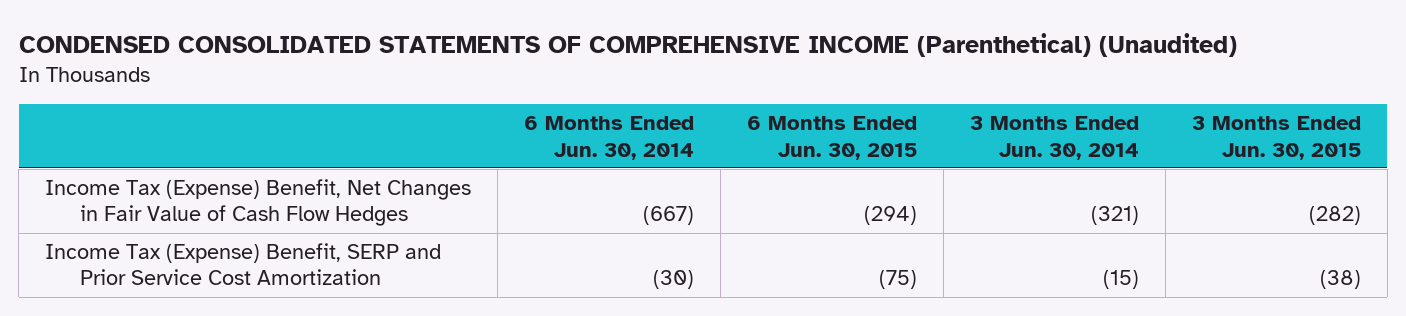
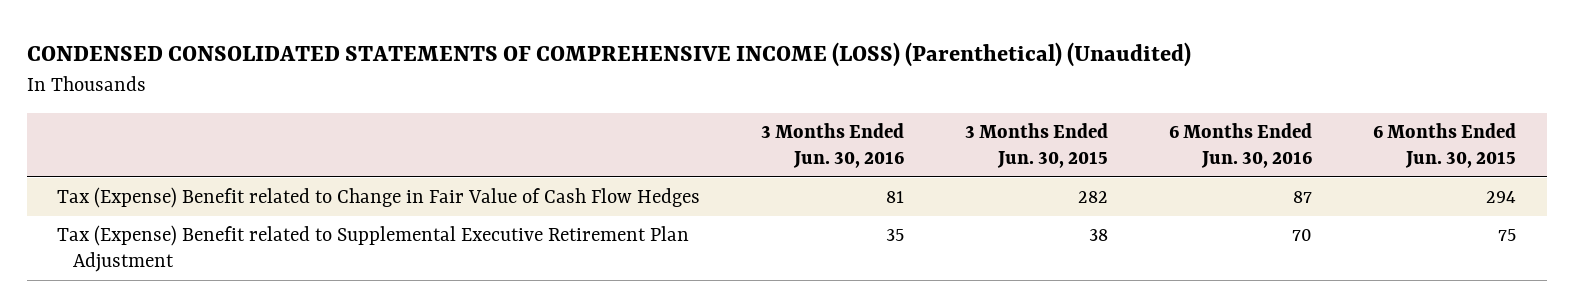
- CONDENSED CONSOLIDATED STATEMENTS OF COMPREHENSIVE INCOME (Parenthetical) (Unaudited)
+ CONDENSED CONSOLIDATED STATEMENTS OF COMPREHENSIVE INCOME (LOSS) (Parenthetical) (Unaudited)
- | 6 Months Ended Jun. 30, 2014 | 6 Months Ended Jun. 30, 2015 | 3 Months Ended Jun. 30, 2014 | 3 Months Ended Jun. 30, 2015
+ | 3 Months Ended Jun. 30, 2016 | 3 Months Ended Jun. 30, 2015 | 6 Months Ended Jun. 30, 2016 | 6 Months Ended Jun. 30, 2015
- Income Tax (Expense) Benefit, Net Changes in Fair Value of Cash Flow Hedges | (667) | (294) | (321) | (282)
- Income Tax (Expense) Benefit, SERP and Prior Service Cost Amortization | (30) | (75) | (15) | (38)
+ Tax (Expense) Benefit related to Change in Fair Value of Cash Flow Hedges | 81 | 282 | 87 | 294
+ Tax (Expense) Benefit related to Supplemental Executive Retirement Plan Adjustment | 35 | 38 | 70 | 75

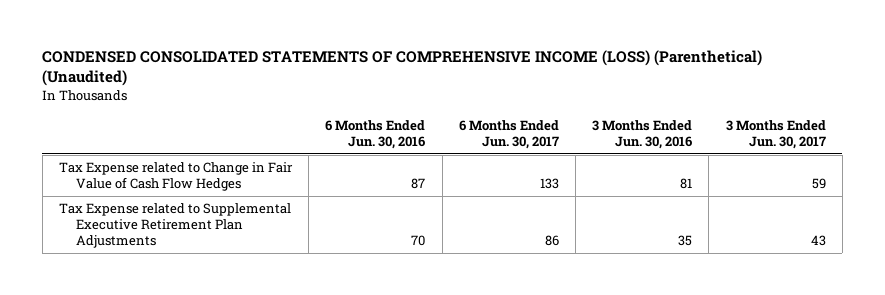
- | 3 Months Ended Jun. 30, 2016 | 3 Months Ended Jun. 30, 2015 | 6 Months Ended Jun. 30, 2016 | 6 Months Ended Jun. 30, 2015
+ | 6 Months Ended Jun. 30, 2016 | 6 Months Ended Jun. 30, 2017 | 3 Months Ended Jun. 30, 2016 | 3 Months Ended Jun. 30, 2017
- Tax (Expense) Benefit related to Change in Fair Value of Cash Flow Hedges | 81 | 282 | 87 | 294
- Tax (Expense) Benefit related to Supplemental Executive Retirement Plan Adjustment | 35 | 38 | 70 | 75
+ Tax Expense related to Change in Fair Value of Cash Flow Hedges | 87 | 133 | 81 | 59
+ Tax Expense related to Supplemental Executive Retirement Plan Adjustments | 70 | 86 | 35 | 43

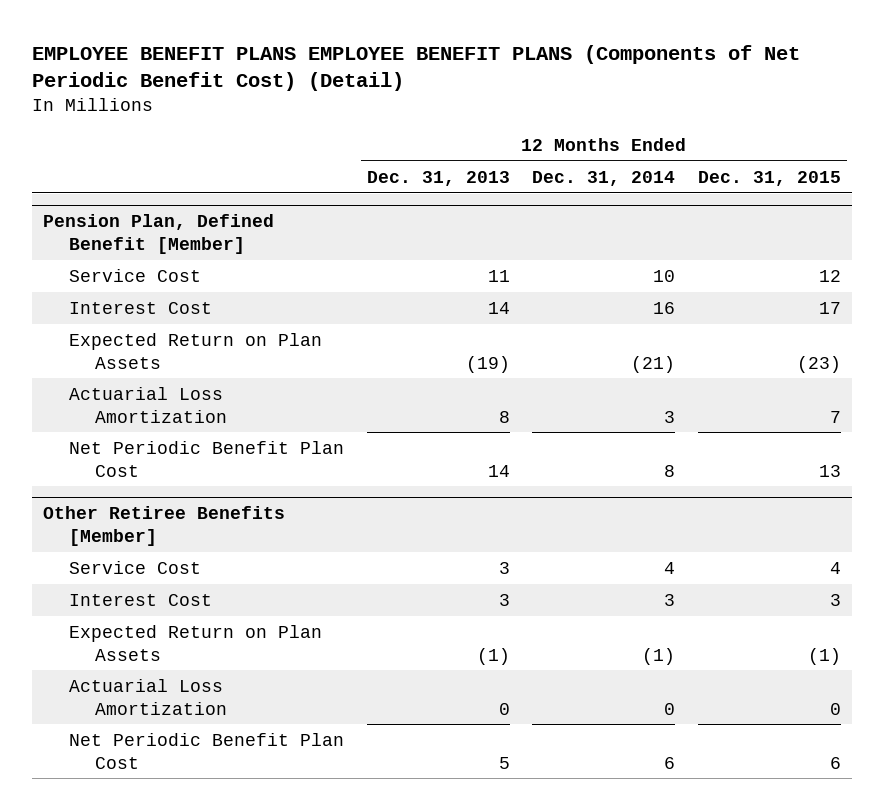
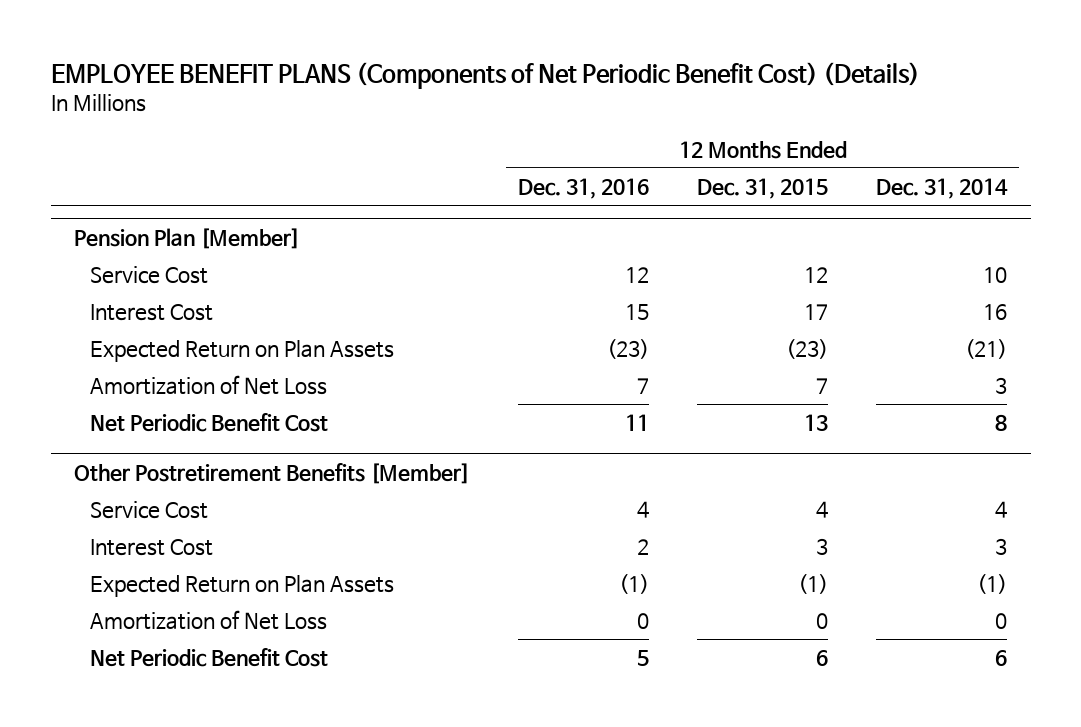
- EMPLOYEE BENEFIT PLANS EMPLOYEE BENEFIT PLANS (Components of Net Periodic Benefit Cost) (Detail)
+ EMPLOYEE BENEFIT PLANS (Components of Net Periodic Benefit Cost) (Details)
- | 12 Months Ended Dec. 31, 2013 | 12 Months Ended Dec. 31, 2014 | 12 Months Ended Dec. 31, 2015
+ | 12 Months Ended Dec. 31, 2016 | 12 Months Ended Dec. 31, 2015 | 12 Months Ended Dec. 31, 2014
- Pension Plan, Defined Benefit [Member]
+ Pension Plan [Member]
- Actuarial Loss Amortization | 8 | 3 | 7
- Net Periodic Benefit Plan Cost | 14 | 8 | 13
- Other Retiree Benefits [Member]
+ Amortization of Net Loss | 7 | 7 | 3
+ Net Periodic Benefit Cost | 11 | 13 | 8
+ Other Postretirement Benefits [Member]
- Actuarial Loss Amortization | 0 | 0 | 0
- Net Periodic Benefit Plan Cost | 5 | 6 | 6
+ Amortization of Net Loss | 0 | 0 | 0
+ Net Periodic Benefit Cost | 5 | 6 | 6

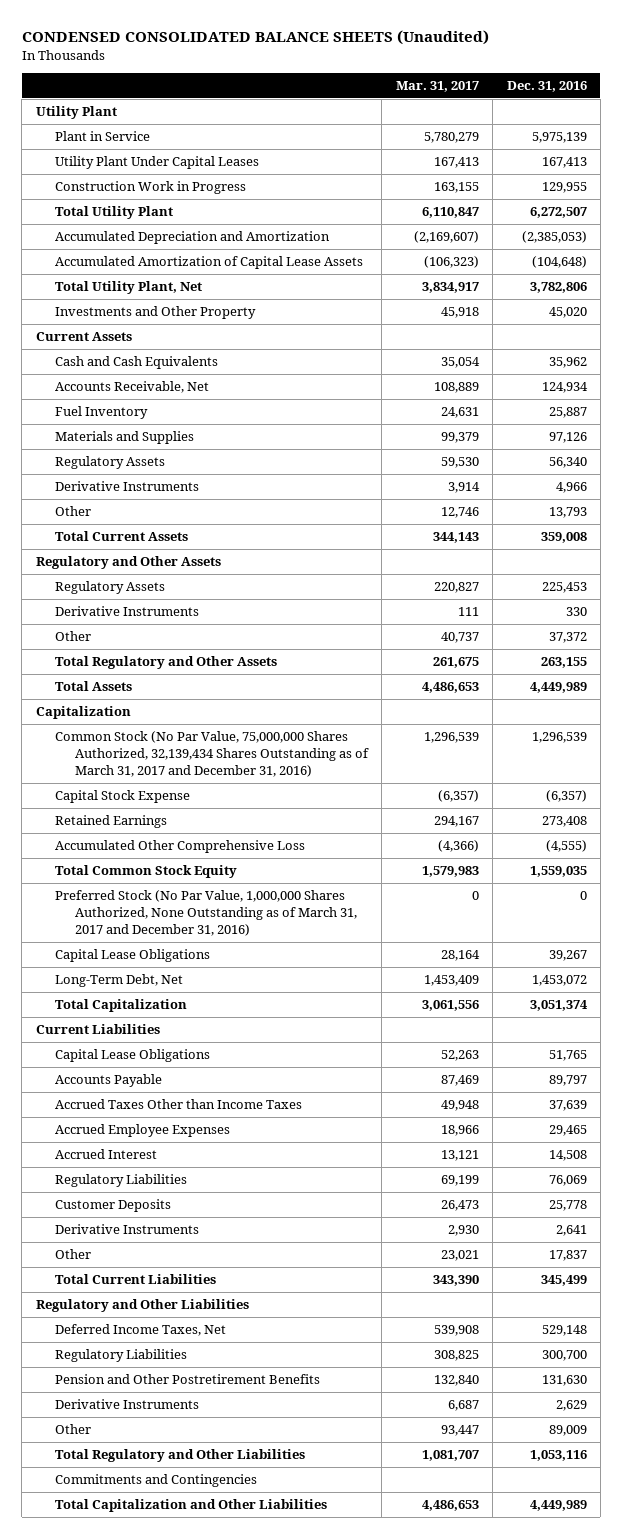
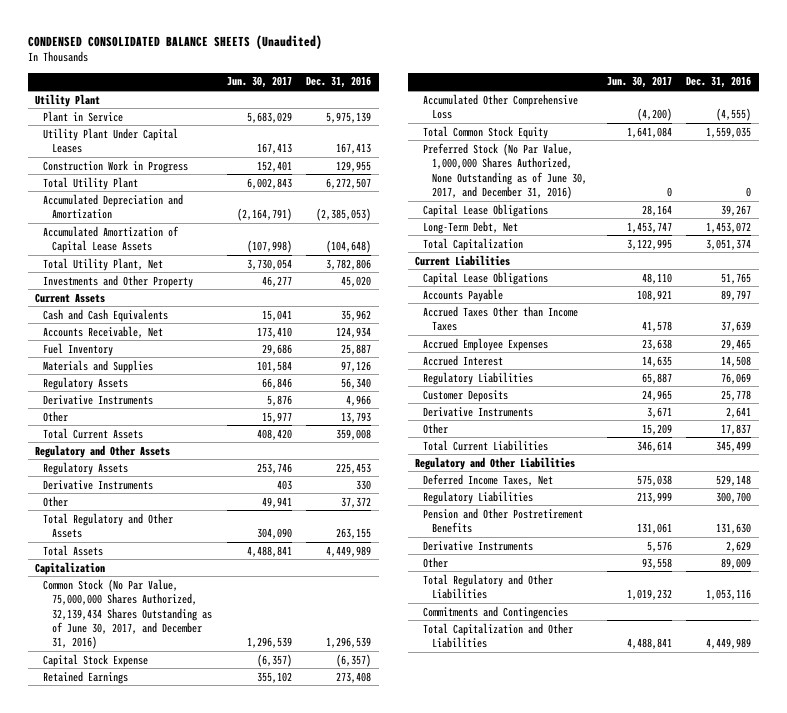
- | Mar. 31, 2017 | Dec. 31, 2016
+ | Jun. 30, 2017 | Dec. 31, 2016
- Common Stock (No Par Value, 75,000,000 Shares Authorized, 32,139,434 Shares Outstanding as of March 31, 2017 and December 31, 2016) | 1,296,539 | 1,296,539
+ Common Stock (No Par Value, 75,000,000 Shares Authorized, 32,139,434 Shares Outstanding as of June 30, 2017, and December 31, 2016) | 1,296,539 | 1,296,539
- Preferred Stock (No Par Value, 1,000,000 Shares Authorized, None Outstanding as of March 31, 2017 and December 31, 2016) | 0 | 0
+ Preferred Stock (No Par Value, 1,000,000 Shares Authorized, None Outstanding as of June 30, 2017, and December 31, 2016) | 0 | 0

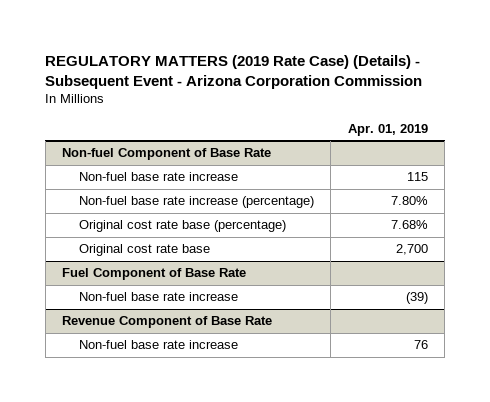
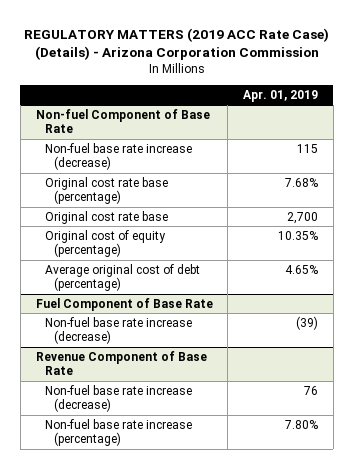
- REGULATORY MATTERS (2019 Rate Case) (Details) - Subsequent Event - Arizona Corporation Commission
+ REGULATORY MATTERS (2019 ACC Rate Case) (Details) - Arizona Corporation Commission
@ Non-fuel Component of Base Rate
- Non-fuel base rate increase | 115
- Non-fuel base rate increase (percentage) | 7.80%
+ Non-fuel base rate increase (decrease) | 115
+ Original cost of equity (percentage) | 10.35%
+ Average original cost of debt (percentage) | 4.65%
@ Fuel Component of Base Rate
- Non-fuel base rate increase | (39)
+ Non-fuel base rate increase (decrease) | (39)
@ Revenue Component of Base Rate
- Non-fuel base rate increase | 76
+ Non-fuel base rate increase (decrease) | 76
+ Non-fuel base rate increase (percentage) | 7.80%

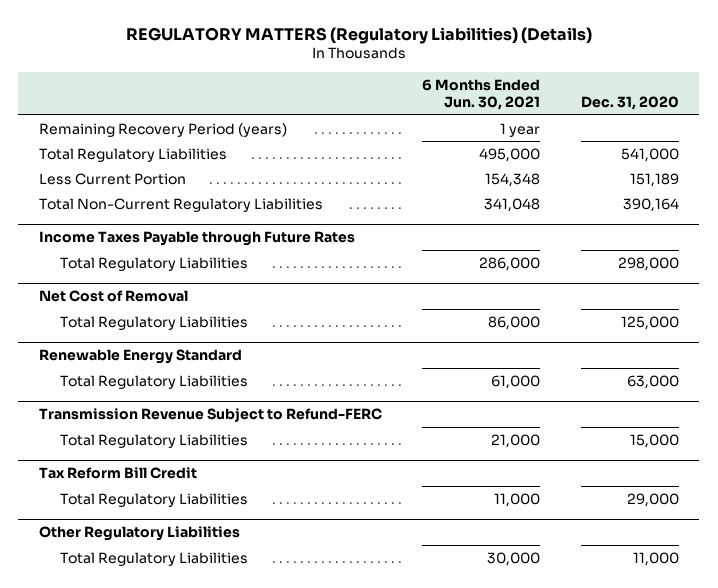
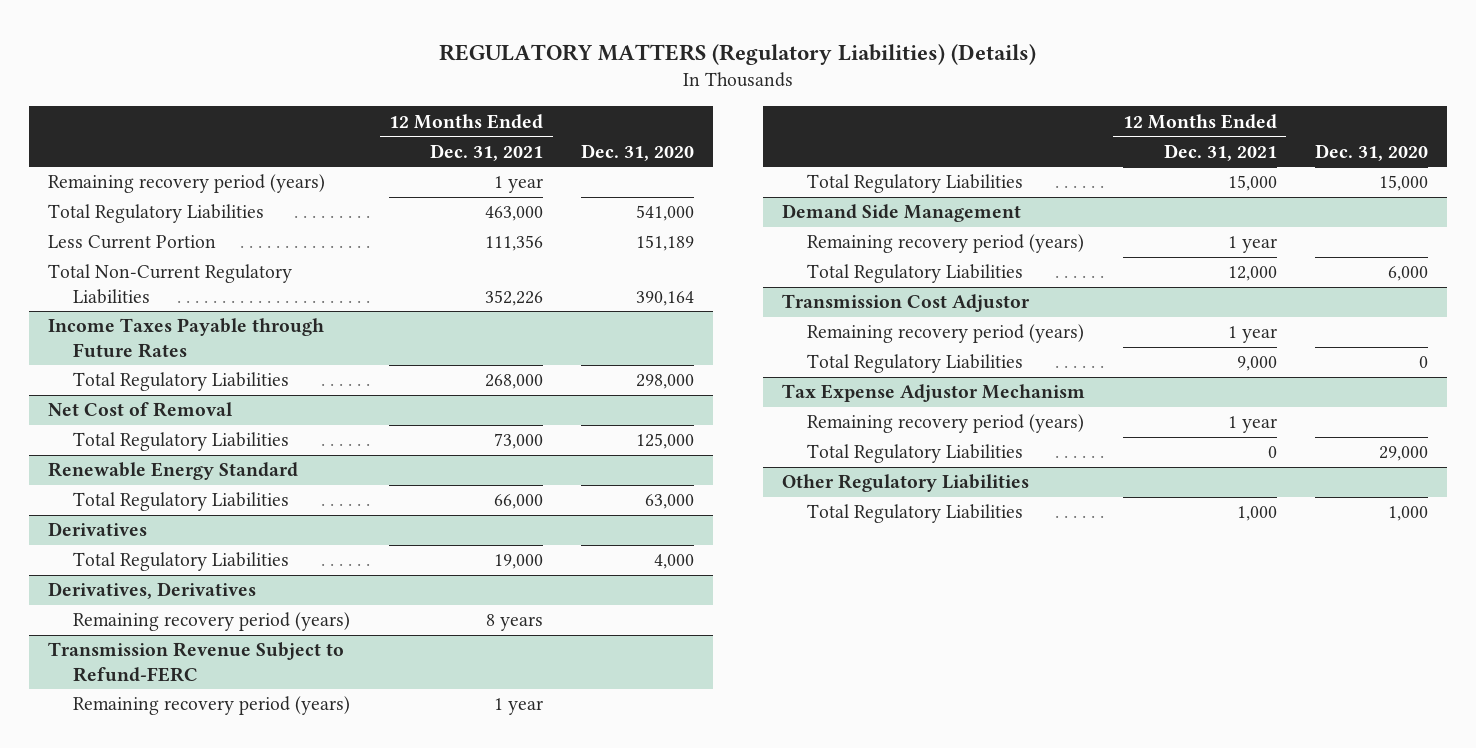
- | 6 Months Ended Jun. 30, 2021 | Dec. 31, 2020
+ | 12 Months Ended Dec. 31, 2021 | Dec. 31, 2020
- Remaining Recovery Period (years) | 1 year |
+ Remaining recovery period (years) | 1 year |
+ Derivatives
+ Total Regulatory Liabilities | 19,000 | 4,000
+ Derivatives, Derivatives
+ Remaining recovery period (years) | 8 years |
@ Transmission Revenue Subject to Refund-FERC
+ Remaining recovery period (years) | 1 year |
- Tax Reform Bill Credit
+ Demand Side Management
+ Remaining recovery period (years) | 1 year |
+ Total Regulatory Liabilities | 12,000 | 6,000
+ Transmission Cost Adjustor
+ Remaining recovery period (years) | 1 year |
+ Total Regulatory Liabilities | 9,000 | 0
+ Tax Expense Adjustor Mechanism
+ Remaining recovery period (years) | 1 year |
@ Other Regulatory Liabilities
- Total Regulatory Liabilities | 30,000 | 11,000
+ Total Regulatory Liabilities | 1,000 | 1,000

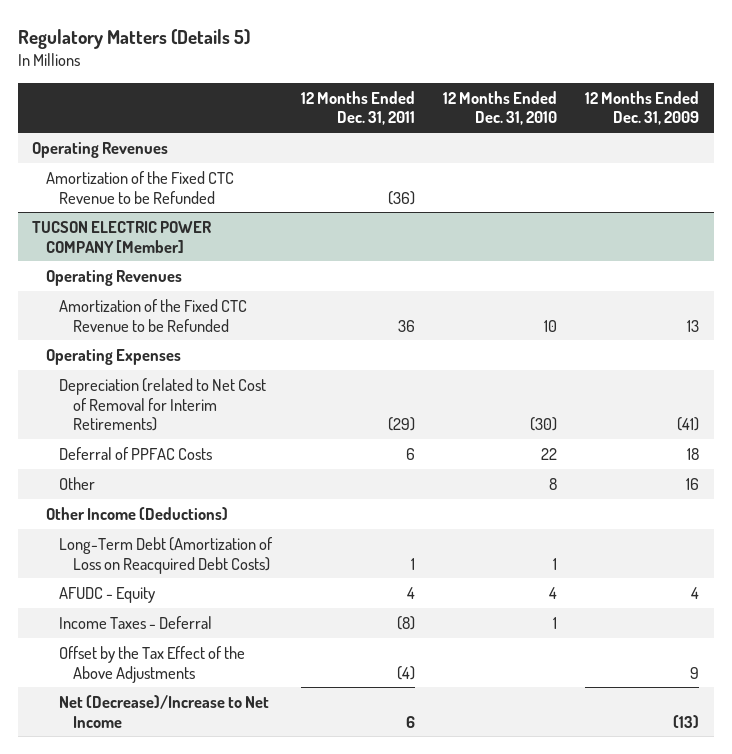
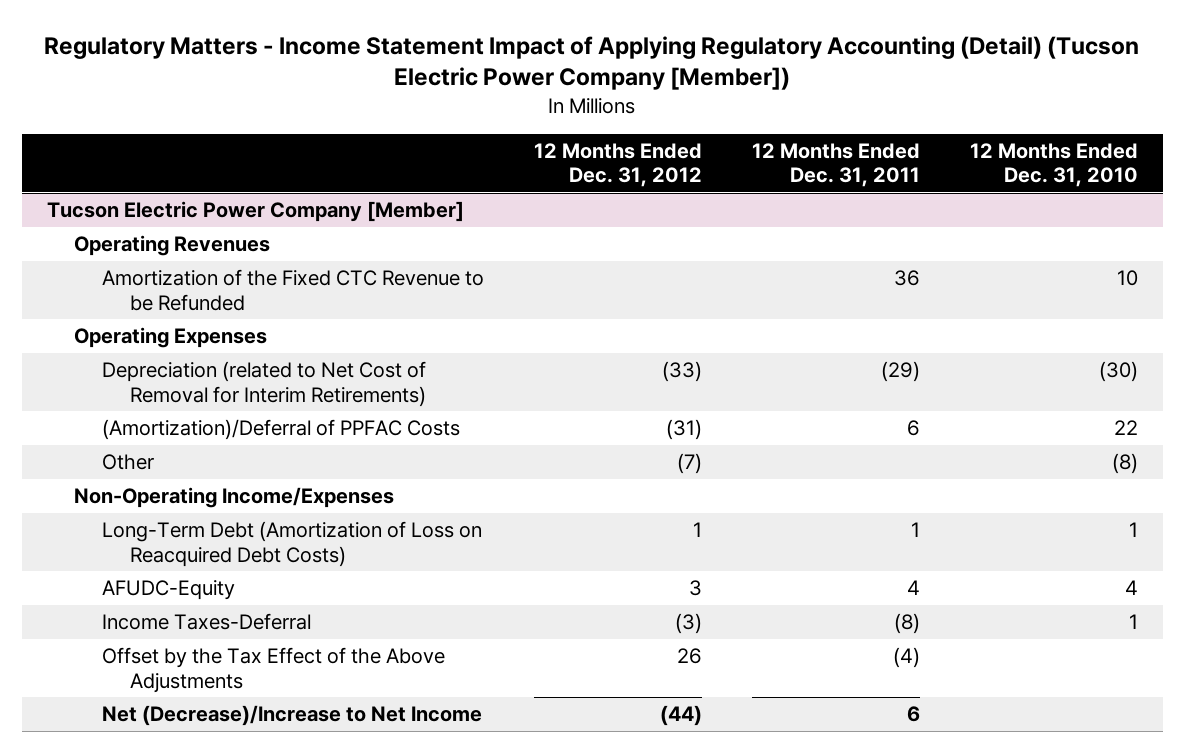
- Regulatory Matters (Details 5)
+ Regulatory Matters - Income Statement Impact of Applying Regulatory Accounting (Detail) (Tucson Electric Power Company [Member])
- | 12 Months Ended Dec. 31, 2011 | 12 Months Ended Dec. 31, 2010 | 12 Months Ended Dec. 31, 2009
+ | 12 Months Ended Dec. 31, 2012 | 12 Months Ended Dec. 31, 2011 | 12 Months Ended Dec. 31, 2010
- Operating Revenues
- Amortization of the Fixed CTC Revenue to be Refunded | (36) | |
- TUCSON ELECTRIC POWER COMPANY [Member]
+ Tucson Electric Power Company [Member]
- Deferral of PPFAC Costs | 6 | 22 | 18
- Other | | 8 | 16
- Other Income (Deductions)
+ (Amortization)/Deferral of PPFAC Costs | (31) | 6 | 22
+ Other | (7) | | (8)
+ Non-Operating Income/Expenses
- AFUDC - Equity | 4 | 4 | 4
- Income Taxes - Deferral | (8) | 1 |
+ AFUDC-Equity | 3 | 4 | 4
+ Income Taxes-Deferral | (3) | (8) | 1

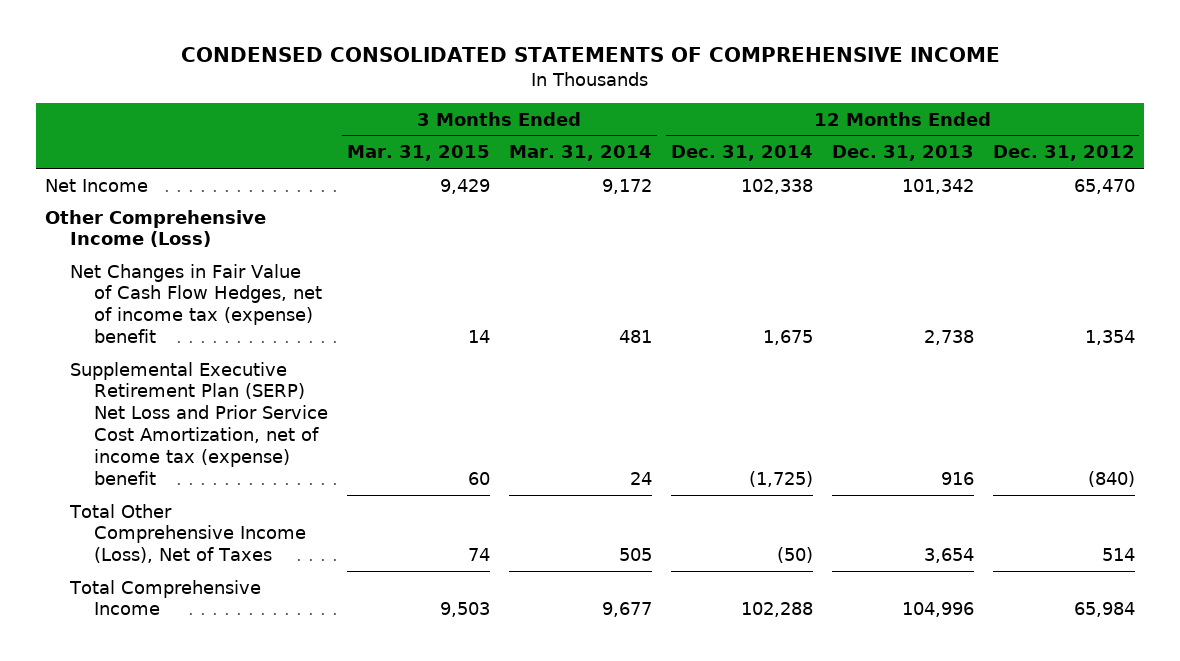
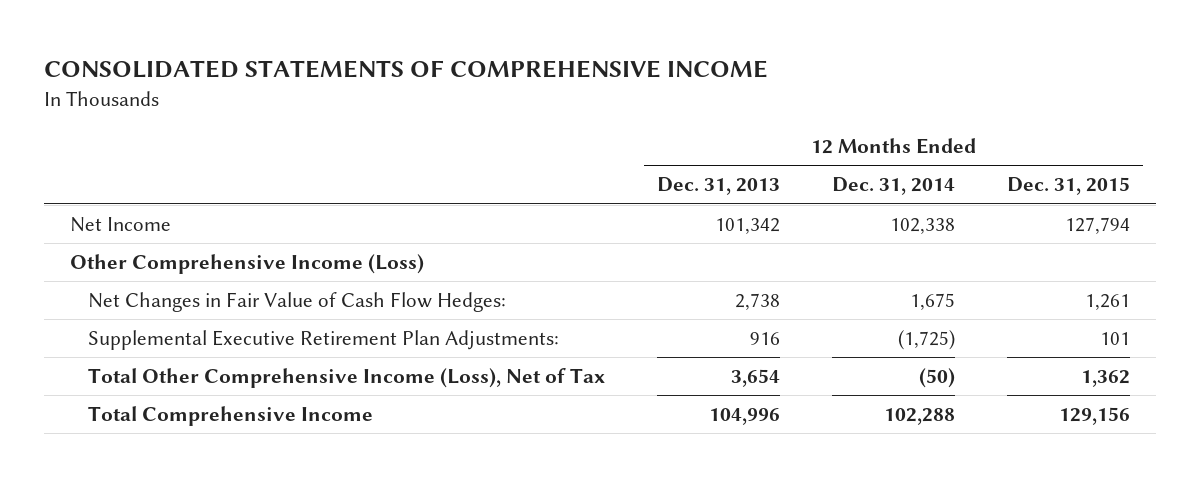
- CONDENSED CONSOLIDATED STATEMENTS OF COMPREHENSIVE INCOME
+ CONSOLIDATED STATEMENTS OF COMPREHENSIVE INCOME
- | 3 Months Ended Mar. 31, 2015 | 3 Months Ended Mar. 31, 2014 | 12 Months Ended Dec. 31, 2014 | 12 Months Ended Dec. 31, 2013 | 12 Months Ended Dec. 31, 2012
+ | 12 Months Ended Dec. 31, 2013 | 12 Months Ended Dec. 31, 2014 | 12 Months Ended Dec. 31, 2015
- Net Changes in Fair Value of Cash Flow Hedges, net of income tax (expense) benefit | 14 | 481 | 1,675 | 2,738 | 1,354
- Supplemental Executive Retirement Plan (SERP) Net Loss and Prior Service Cost Amortization, net of income tax (expense) benefit | 60 | 24 | (1,725) | 916 | (840)
- Total Other Comprehensive Income (Loss), Net of Taxes | 74 | 505 | (50) | 3,654 | 514
+ Net Changes in Fair Value of Cash Flow Hedges: | 2,738 | 1,675 | 1,261
+ Supplemental Executive Retirement Plan Adjustments: | 916 | (1,725) | 101
+ Total Other Comprehensive Income (Loss), Net of Tax | 3,654 | (50) | 1,362

